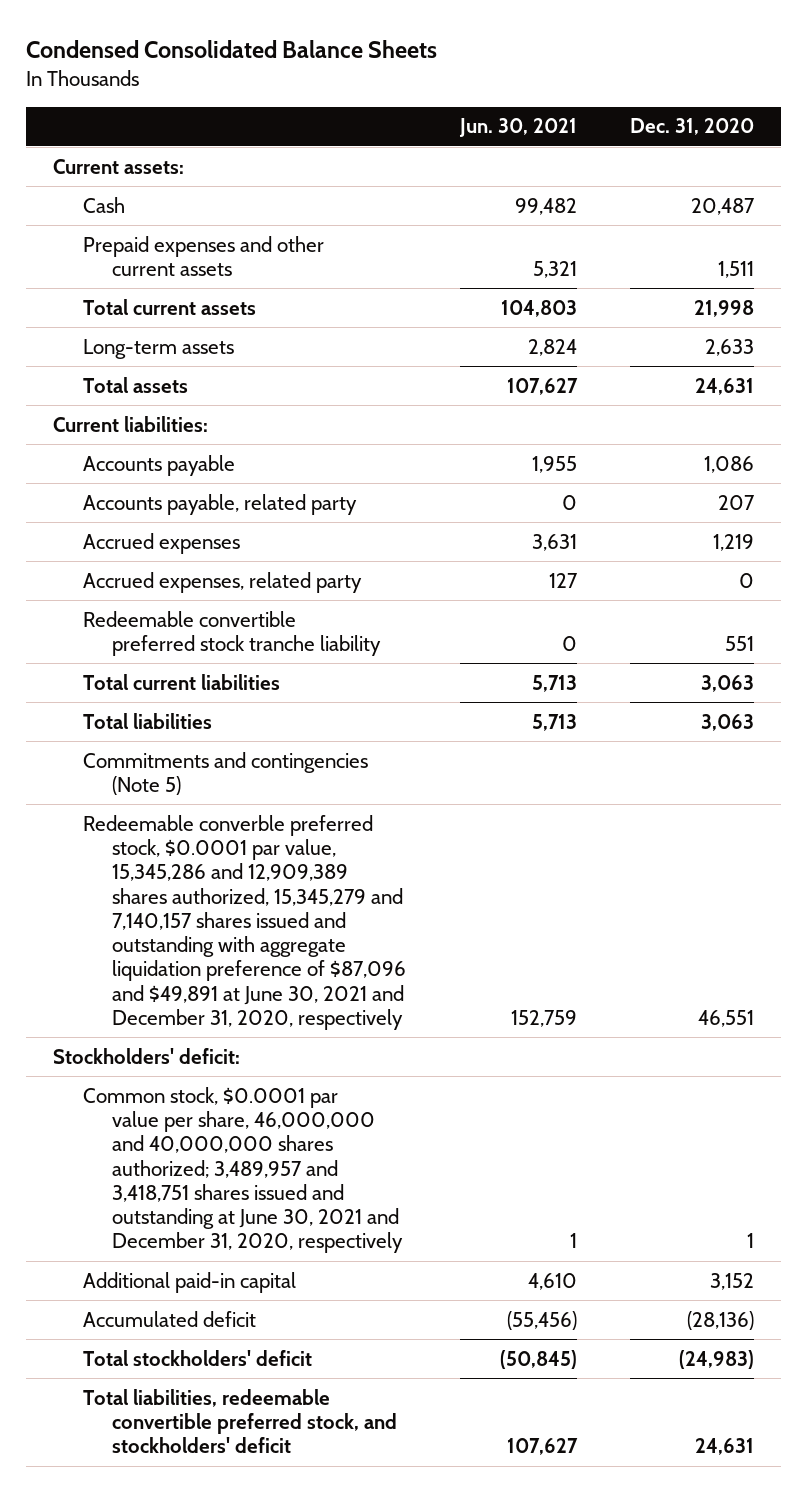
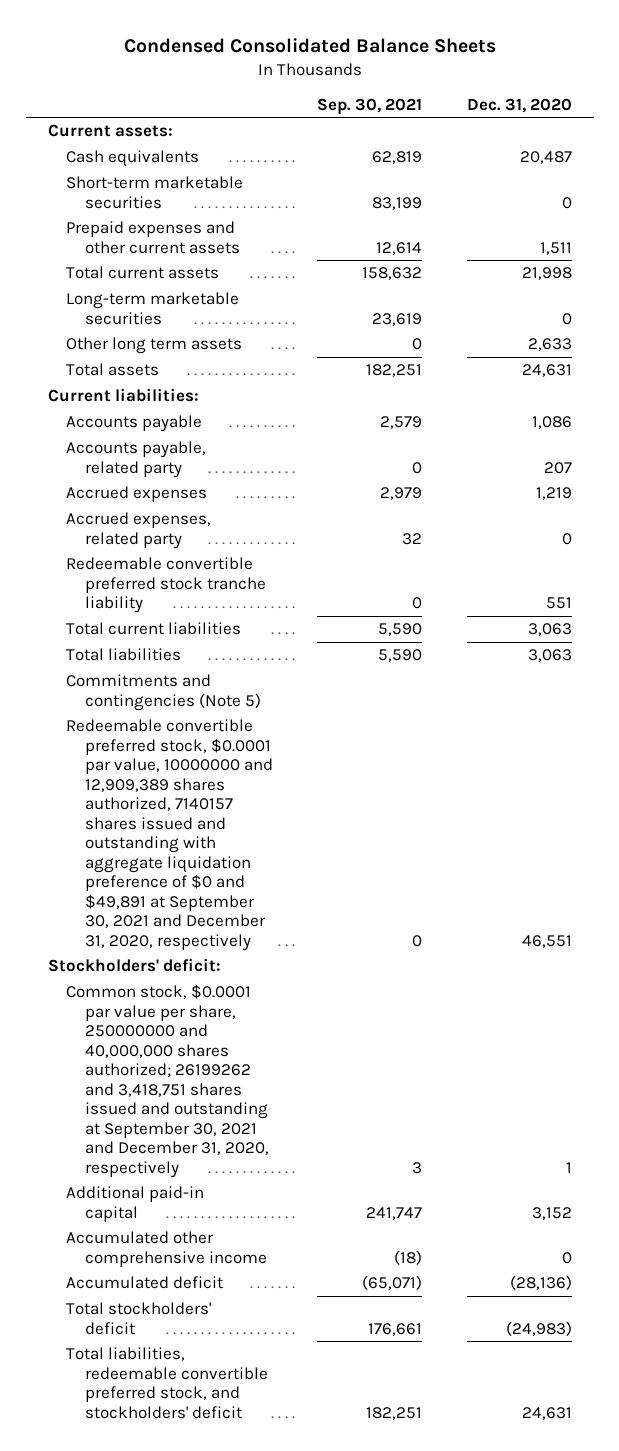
- | Jun. 30, 2021 | Dec. 31, 2020
+ | Sep. 30, 2021 | Dec. 31, 2020
- Cash | 99,482 | 20,487
+ Cash equivalents | 62,819 | 20,487
+ Short-term marketable securities | 83,199 | 0
- Long-term assets | 2,824 | 2,633
+ Long-term marketable securities | 23,619 | 0
+ Other long term assets | 0 | 2,633
- Redeemable converble preferred stock, $0.0001 par value, 15,345,286 and 12,909,389 shares authorized, 15,345,279 and 7,140,157 shares issued and outstanding with aggregate liquidation preference of $87,096 and $49,891 at June 30, 2021 and December 31, 2020, respectively | 152,759 | 46,551
+ Redeemable convertible preferred stock, $0.0001 par value, 10000000 and 12,909,389 shares authorized, 7140157 shares issued and outstanding with aggregate liquidation preference of $0 and $49,891 at September 30, 2021 and December 31, 2020, respectively | 0 | 46,551
- Common stock, $0.0001 par value per share, 46,000,000 and 40,000,000 shares authorized; 3,489,957 and 3,418,751 shares issued and outstanding at June 30, 2021 and December 31, 2020, respectively | 1 | 1
+ Common stock, $0.0001 par value per share, 250000000 and 40,000,000 shares authorized; 26199262 and 3,418,751 shares issued and outstanding at September 30, 2021 and December 31, 2020, respectively | 3 | 1
+ Accumulated other comprehensive income | (18) | 0

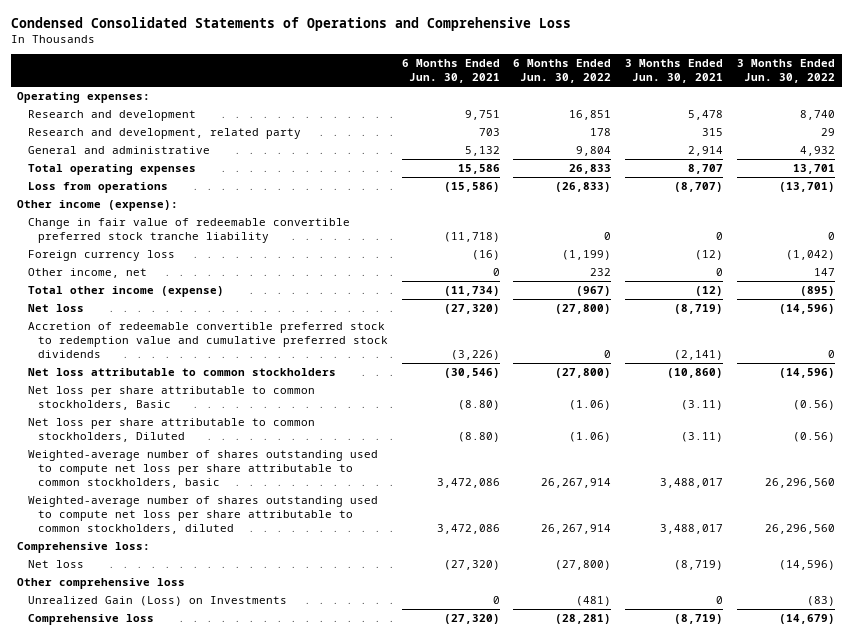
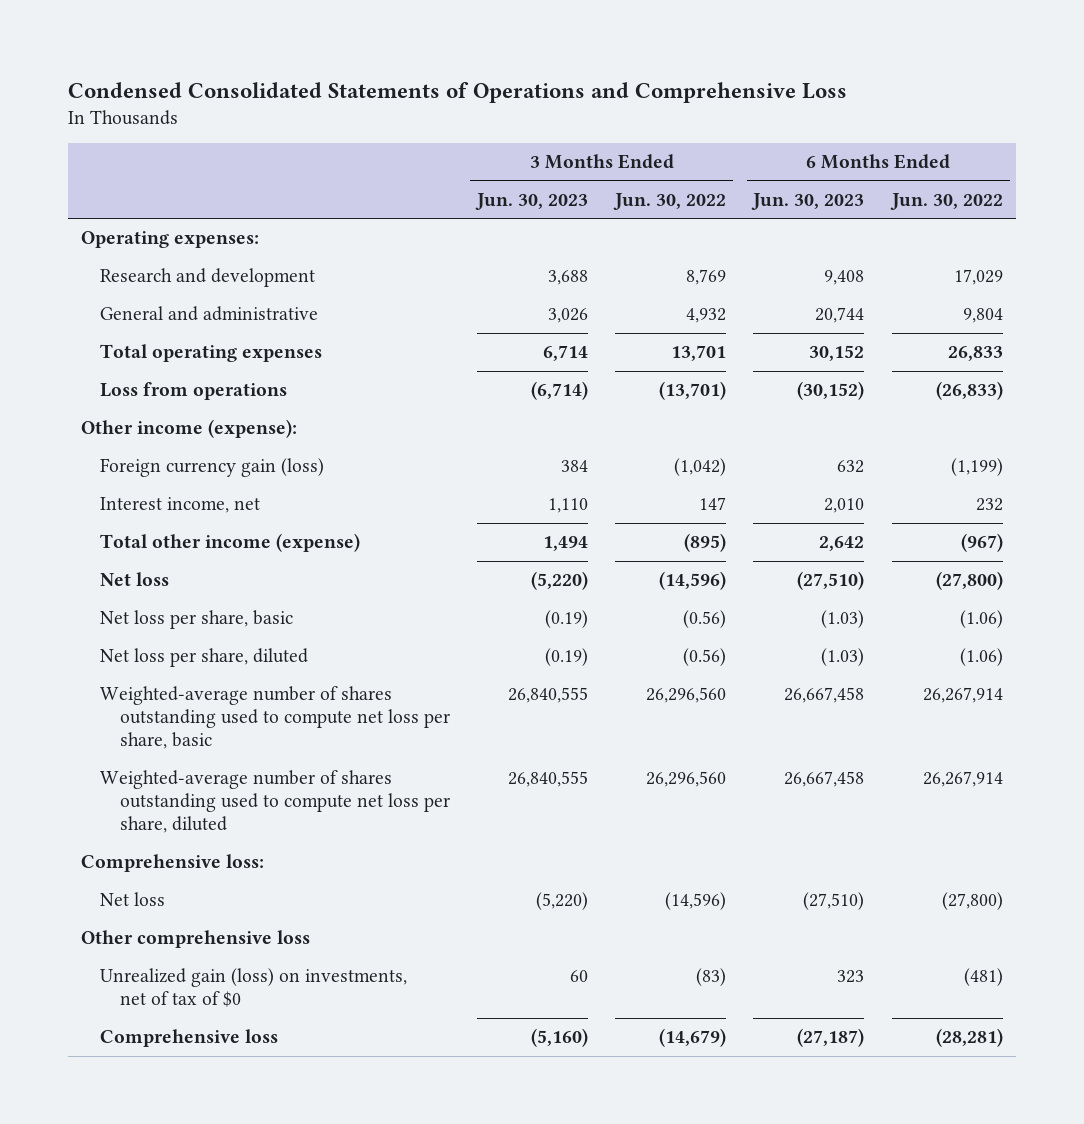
- | 6 Months Ended Jun. 30, 2021 | 6 Months Ended Jun. 30, 2022 | 3 Months Ended Jun. 30, 2021 | 3 Months Ended Jun. 30, 2022
+ | 3 Months Ended Jun. 30, 2023 | 3 Months Ended Jun. 30, 2022 | 6 Months Ended Jun. 30, 2023 | 6 Months Ended Jun. 30, 2022
- Research and development | 9,751 | 16,851 | 5,478 | 8,740
- Research and development, related party | 703 | 178 | 315 | 29
+ Research and development | 3,688 | 8,769 | 9,408 | 17,029
- Change in fair value of redeemable convertible preferred stock tranche liability | (11,718) | 0 | 0 | 0
- Foreign currency loss | (16) | (1,199) | (12) | (1,042)
- Other income, net | 0 | 232 | 0 | 147
+ Foreign currency gain (loss) | 384 | (1,042) | 632 | (1,199)
+ Interest income, net | 1,110 | 147 | 2,010 | 232
- Accretion of redeemable convertible preferred stock to redemption value and cumulative preferred stock dividends | (3,226) | 0 | (2,141) | 0
- Net loss attributable to common stockholders | (30,546) | (27,800) | (10,860) | (14,596)
- Net loss per share attributable to common stockholders, Basic | (8.80) | (1.06) | (3.11) | (0.56)
- Net loss per share attributable to common stockholders, Diluted | (8.80) | (1.06) | (3.11) | (0.56)
- Weighted-average number of shares outstanding used to compute net loss per share attributable to common stockholders, basic | 3,472,086 | 26,267,914 | 3,488,017 | 26,296,560
- Weighted-average number of shares outstanding used to compute net loss per share attributable to common stockholders, diluted | 3,472,086 | 26,267,914 | 3,488,017 | 26,296,560
+ Net loss per share, basic | (0.19) | (0.56) | (1.03) | (1.06)
+ Net loss per share, diluted | (0.19) | (0.56) | (1.03) | (1.06)
+ Weighted-average number of shares outstanding used to compute net loss per share, basic | 26,840,555 | 26,296,560 | 26,667,458 | 26,267,914
+ Weighted-average number of shares outstanding used to compute net loss per share, diluted | 26,840,555 | 26,296,560 | 26,667,458 | 26,267,914
- Unrealized Gain (Loss) on Investments | 0 | (481) | 0 | (83)
+ Unrealized gain (loss) on investments, net of tax of $0 | 60 | (83) | 323 | (481)

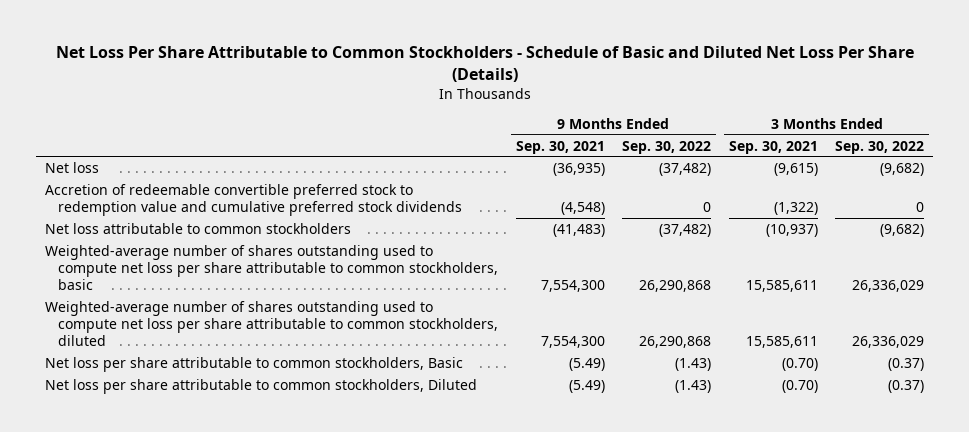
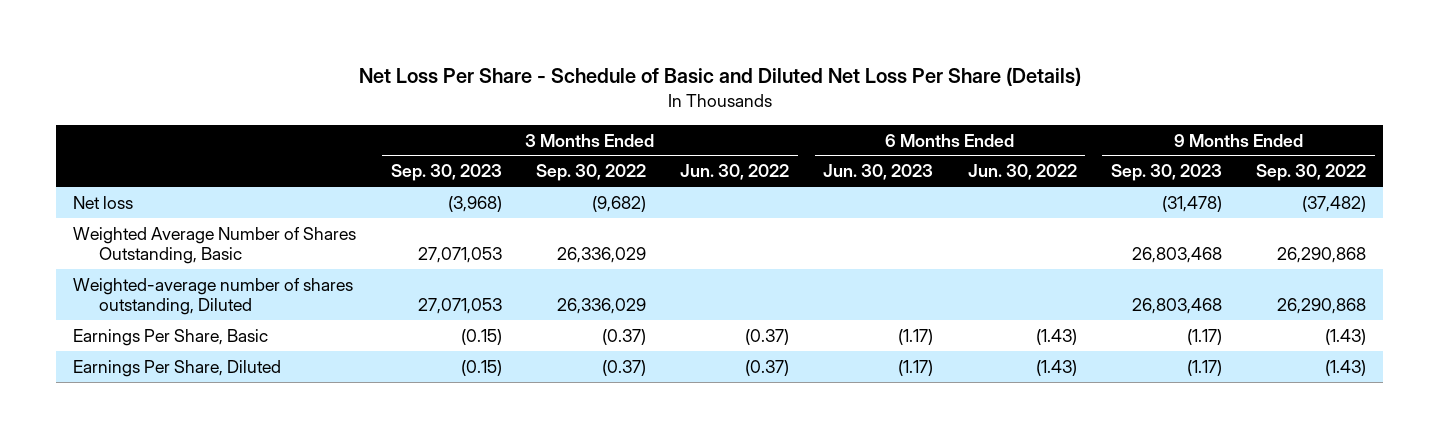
- Net Loss Per Share Attributable to Common Stockholders - Schedule of Basic and Diluted Net Loss Per Share (Details)
+ Net Loss Per Share - Schedule of Basic and Diluted Net Loss Per Share (Details)
- | 9 Months Ended Sep. 30, 2021 | 9 Months Ended Sep. 30, 2022 | 3 Months Ended Sep. 30, 2021 | 3 Months Ended Sep. 30, 2022
+ | 3 Months Ended Sep. 30, 2023 | 3 Months Ended Sep. 30, 2022 | 3 Months Ended Jun. 30, 2022 | 6 Months Ended Jun. 30, 2023 | 6 Months Ended Jun. 30, 2022 | 9 Months Ended Sep. 30, 2023 | 9 Months Ended Sep. 30, 2022
- Accretion of redeemable convertible preferred stock to redemption value and cumulative preferred stock dividends | (4,548) | 0 | (1,322) | 0
- Net loss attributable to common stockholders | (41,483) | (37,482) | (10,937) | (9,682)
- Weighted-average number of shares outstanding used to compute net loss per share attributable to common stockholders, basic | 7,554,300 | 26,290,868 | 15,585,611 | 26,336,029
- Weighted-average number of shares outstanding used to compute net loss per share attributable to common stockholders, diluted | 7,554,300 | 26,290,868 | 15,585,611 | 26,336,029
- Net loss per share attributable to common stockholders, Basic | (5.49) | (1.43) | (0.70) | (0.37)
- Net loss per share attributable to common stockholders, Diluted | (5.49) | (1.43) | (0.70) | (0.37)
+ Weighted Average Number of Shares Outstanding, Basic | 27,071,053 | 26,336,029 | | | | 26,803,468 | 26,290,868
+ Weighted-average number of shares outstanding, Diluted | 27,071,053 | 26,336,029 | | | | 26,803,468 | 26,290,868
+ Earnings Per Share, Basic | (0.15) | (0.37) | (0.37) | (1.17) | (1.43) | (1.17) | (1.43)
+ Earnings Per Share, Diluted | (0.15) | (0.37) | (0.37) | (1.17) | (1.43) | (1.17) | (1.43)

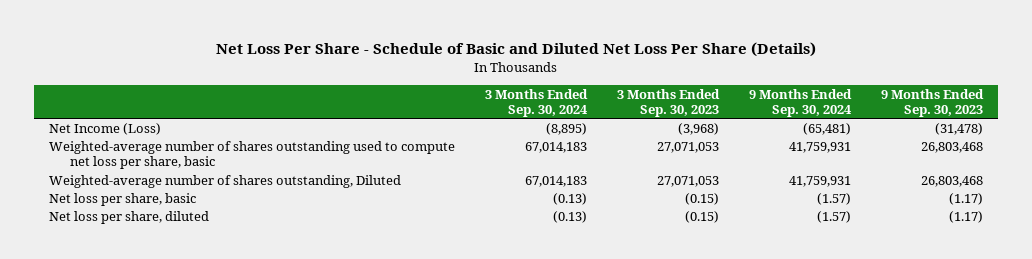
- | 3 Months Ended Sep. 30, 2023 | 3 Months Ended Sep. 30, 2022 | 3 Months Ended Jun. 30, 2022 | 6 Months Ended Jun. 30, 2023 | 6 Months Ended Jun. 30, 2022 | 9 Months Ended Sep. 30, 2023 | 9 Months Ended Sep. 30, 2022
+ | 3 Months Ended Sep. 30, 2024 | 3 Months Ended Sep. 30, 2023 | 9 Months Ended Sep. 30, 2024 | 9 Months Ended Sep. 30, 2023
- Net loss | (3,968) | (9,682) | | | | (31,478) | (37,482)
- Weighted Average Number of Shares Outstanding, Basic | 27,071,053 | 26,336,029 | | | | 26,803,468 | 26,290,868
+ Net Income (Loss) | (8,895) | (3,968) | (65,481) | (31,478)
+ Weighted-average number of shares outstanding used to compute net loss per share, basic | 67,014,183 | 27,071,053 | 41,759,931 | 26,803,468
- Earnings Per Share, Basic | (0.15) | (0.37) | (0.37) | (1.17) | (1.43) | (1.17) | (1.43)
- Earnings Per Share, Diluted | (0.15) | (0.37) | (0.37) | (1.17) | (1.43) | (1.17) | (1.43)
+ Net loss per share, basic | (0.13) | (0.15) | (1.57) | (1.17)
+ Net loss per share, diluted | (0.13) | (0.15) | (1.57) | (1.17)

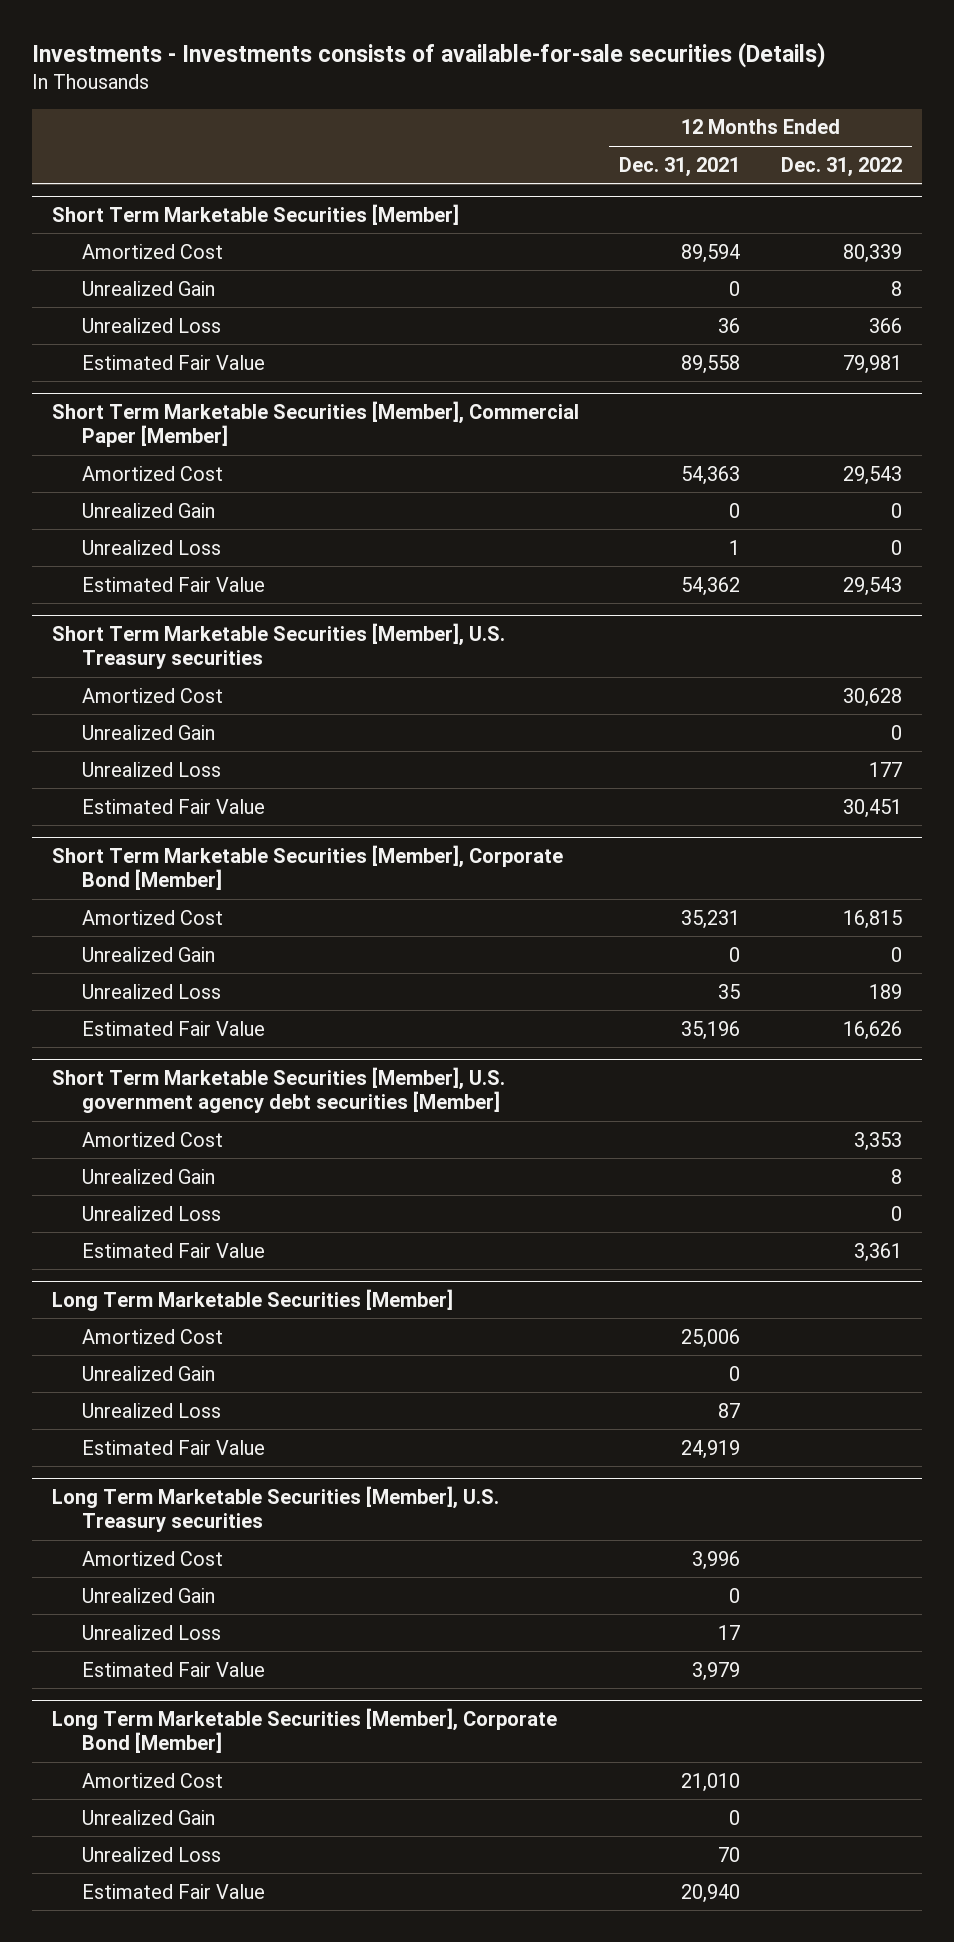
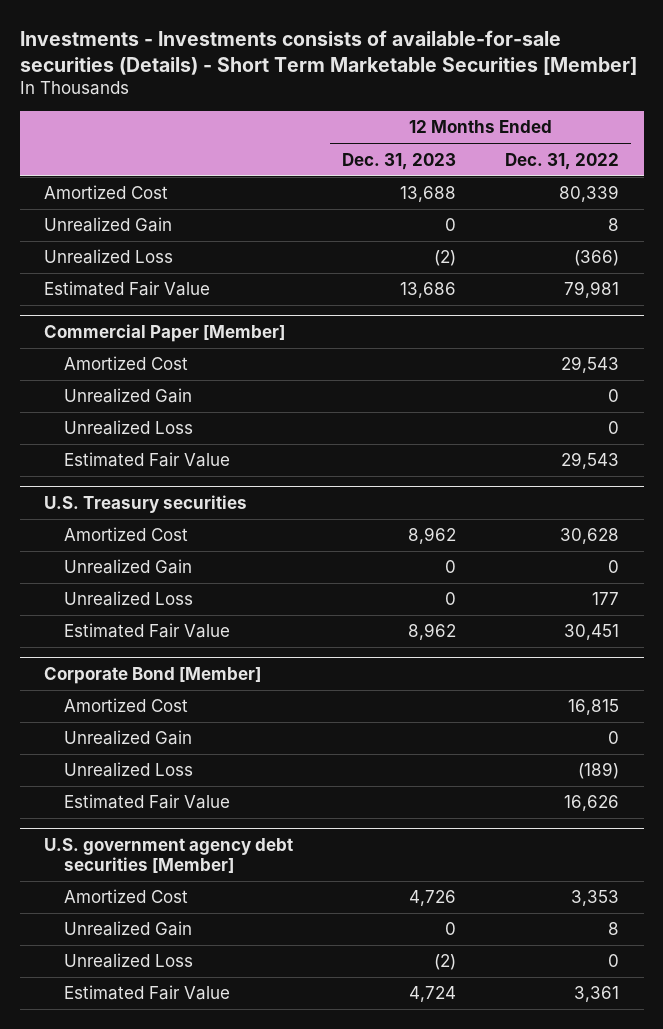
- Investments - Investments consists of available-for-sale securities (Details)
+ Investments - Investments consists of available-for-sale securities (Details) - Short Term Marketable Securities [Member]
- | 12 Months Ended Dec. 31, 2021 | 12 Months Ended Dec. 31, 2022
+ | 12 Months Ended Dec. 31, 2023 | 12 Months Ended Dec. 31, 2022
- Short Term Marketable Securities [Member]
- Unrealized Loss | 36 | 366
+ Unrealized Loss | (2) | (366)
- Short Term Marketable Securities [Member], Commercial Paper [Member]
+ Commercial Paper [Member]
- Short Term Marketable Securities [Member], U.S. Treasury securities
+ U.S. Treasury securities
- Short Term Marketable Securities [Member], Corporate Bond [Member]
+ Corporate Bond [Member]
- Unrealized Loss | 35 | 189
+ Unrealized Loss | | (189)
- Short Term Marketable Securities [Member], U.S. government agency debt securities [Member]
+ U.S. government agency debt securities [Member]
- Long Term Marketable Securities [Member]
- Amortized Cost | 25,006 |
- Unrealized Gain | 0 |
- Unrealized Loss | 87 |
- Estimated Fair Value | 24,919 |
- Long Term Marketable Securities [Member], U.S. Treasury securities
- Amortized Cost | 3,996 |
- Unrealized Gain | 0 |
- Unrealized Loss | 17 |
- Estimated Fair Value | 3,979 |
- Long Term Marketable Securities [Member], Corporate Bond [Member]
- Amortized Cost | 21,010 |
- Unrealized Gain | 0 |
- Unrealized Loss | 70 |
- Estimated Fair Value | 20,940 |

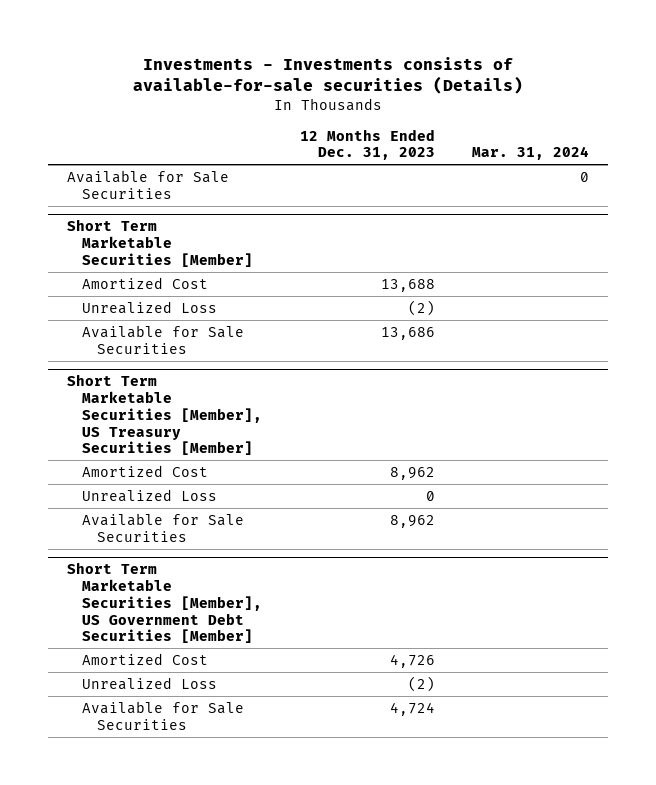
- Investments - Investments consists of available-for-sale securities (Details) - Short Term Marketable Securities [Member]
+ Investments - Investments consists of available-for-sale securities (Details)
- | 12 Months Ended Dec. 31, 2023 | 12 Months Ended Dec. 31, 2022
+ | 12 Months Ended Dec. 31, 2023 | Mar. 31, 2024
+ Available for Sale Securities | | 0
+ Short Term Marketable Securities [Member]
- Unrealized Gain | 0 | 8
- Estimated Fair Value | 13,686 | 79,981
- Commercial Paper [Member]
- Amortized Cost | | 29,543
- Unrealized Gain | | 0
- Unrealized Loss | | 0
- Estimated Fair Value | | 29,543
- U.S. Treasury securities
+ Available for Sale Securities | 13,686 |
+ Short Term Marketable Securities [Member], US Treasury Securities [Member]
- Unrealized Gain | 0 | 0
- Estimated Fair Value | 8,962 | 30,451
- Corporate Bond [Member]
- Amortized Cost | | 16,815
- Unrealized Gain | | 0
- Unrealized Loss | | (189)
- Estimated Fair Value | | 16,626
- U.S. government agency debt securities [Member]
+ Available for Sale Securities | 8,962 |
+ Short Term Marketable Securities [Member], US Government Debt Securities [Member]
- Unrealized Gain | 0 | 8
- Estimated Fair Value | 4,724 | 3,361
+ Available for Sale Securities | 4,724 |

